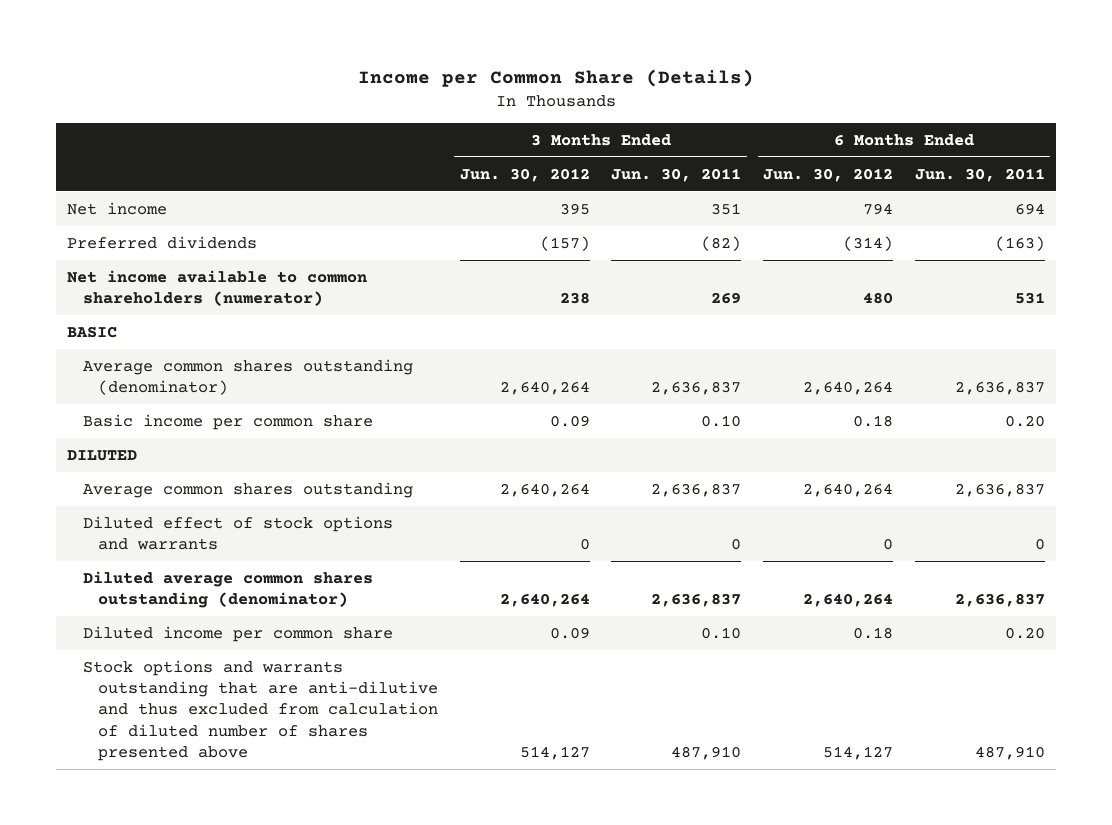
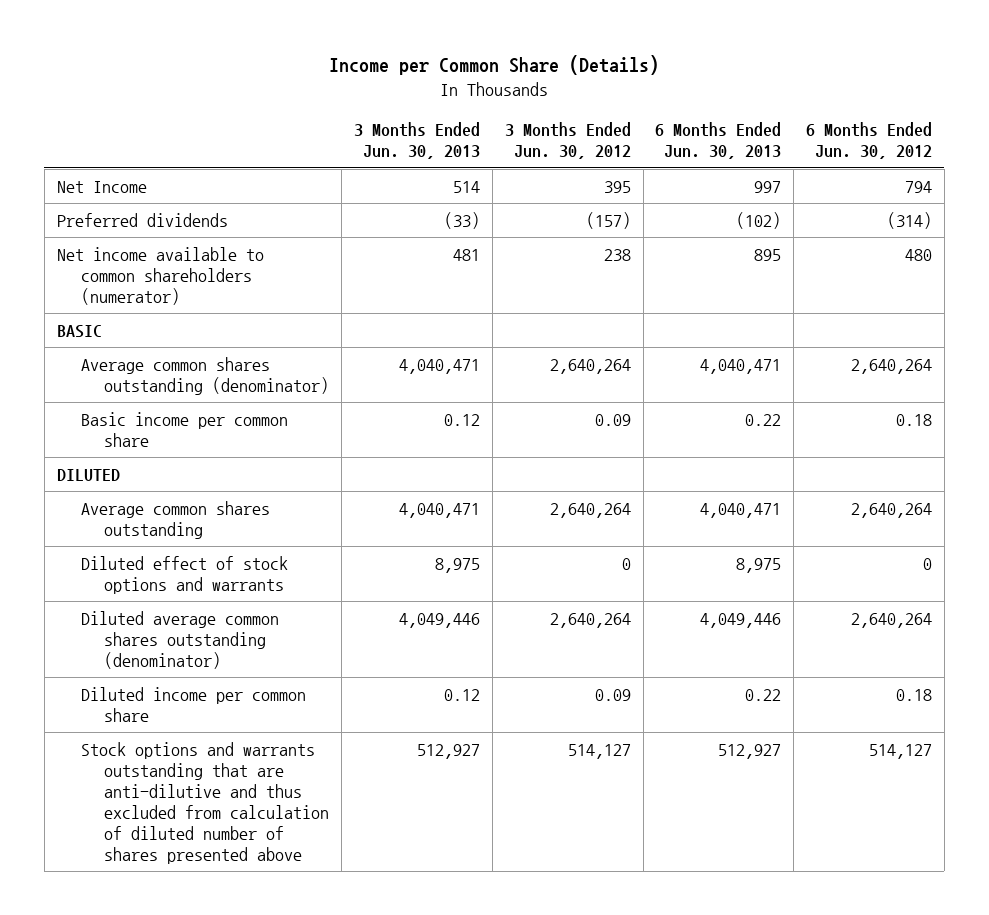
- | 3 Months Ended Jun. 30, 2012 | 3 Months Ended Jun. 30, 2011 | 6 Months Ended Jun. 30, 2012 | 6 Months Ended Jun. 30, 2011
+ | 3 Months Ended Jun. 30, 2013 | 3 Months Ended Jun. 30, 2012 | 6 Months Ended Jun. 30, 2013 | 6 Months Ended Jun. 30, 2012
- Net income | 395 | 351 | 794 | 694
+ Net Income | 514 | 395 | 997 | 794

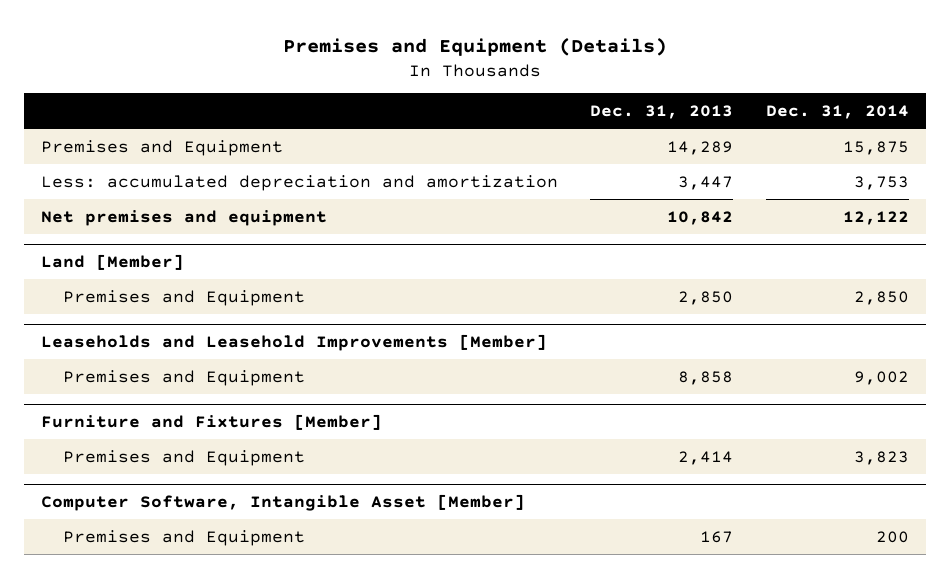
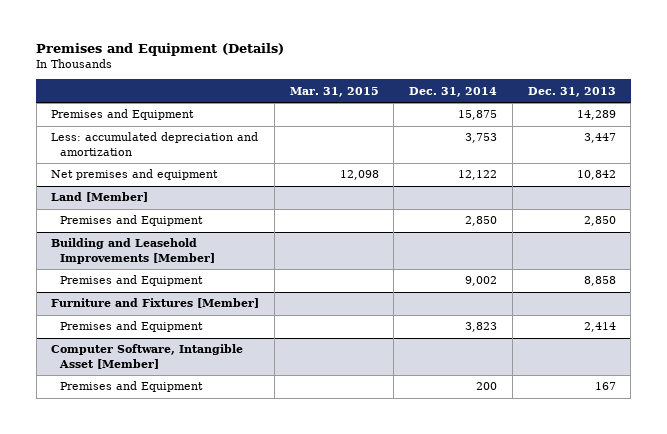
- | Dec. 31, 2013 | Dec. 31, 2014
+ | Mar. 31, 2015 | Dec. 31, 2014 | Dec. 31, 2013
- Leaseholds and Leasehold Improvements [Member]
+ Building and Leasehold Improvements [Member]

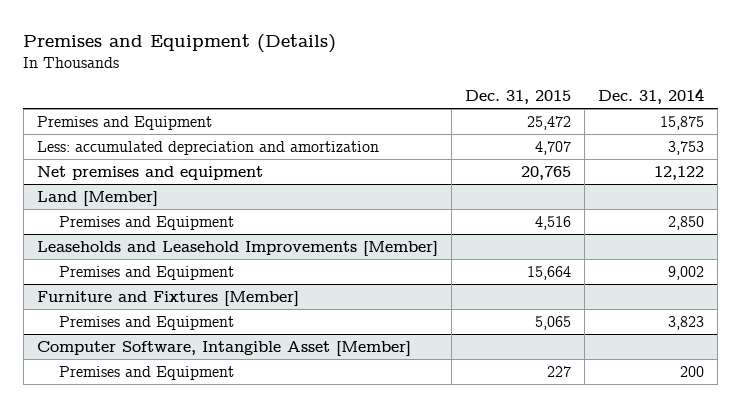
- | Mar. 31, 2015 | Dec. 31, 2014 | Dec. 31, 2013
+ | Dec. 31, 2015 | Dec. 31, 2014
- Building and Leasehold Improvements [Member]
+ Leaseholds and Leasehold Improvements [Member]

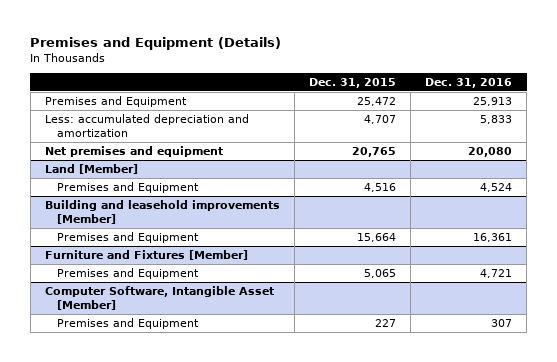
- | Dec. 31, 2015 | Dec. 31, 2014
+ | Dec. 31, 2015 | Dec. 31, 2016
- Leaseholds and Leasehold Improvements [Member]
+ Building and leasehold improvements [Member]

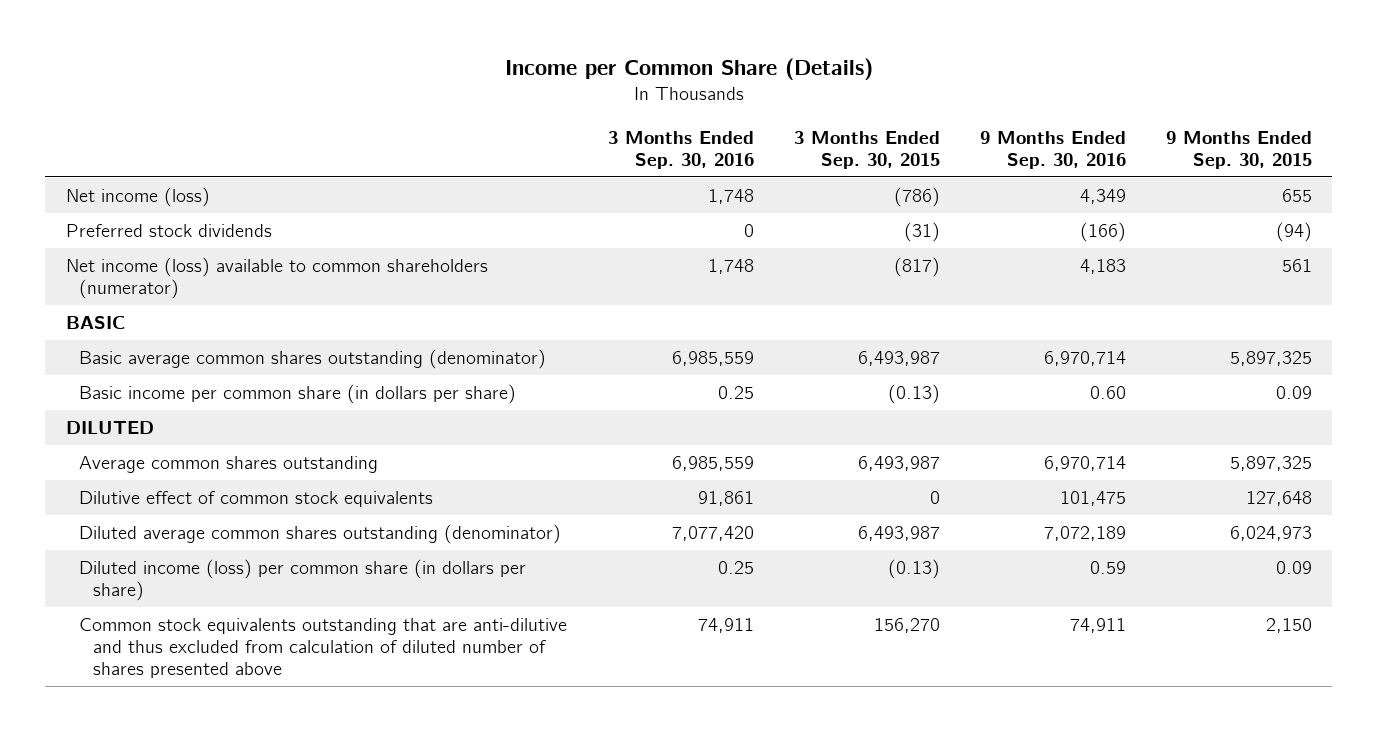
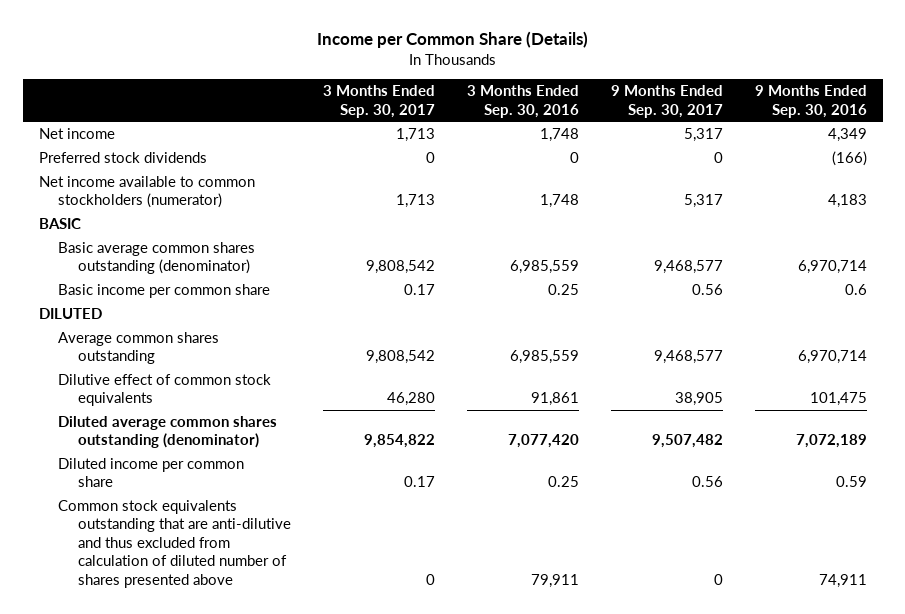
- | 3 Months Ended Sep. 30, 2016 | 3 Months Ended Sep. 30, 2015 | 9 Months Ended Sep. 30, 2016 | 9 Months Ended Sep. 30, 2015
+ | 3 Months Ended Sep. 30, 2017 | 3 Months Ended Sep. 30, 2016 | 9 Months Ended Sep. 30, 2017 | 9 Months Ended Sep. 30, 2016
- Net income (loss) | 1,748 | (786) | 4,349 | 655
+ Net income | 1,713 | 1,748 | 5,317 | 4,349
- Net income (loss) available to common shareholders (numerator) | 1,748 | (817) | 4,183 | 561
+ Net income available to common stockholders (numerator) | 1,713 | 1,748 | 5,317 | 4,183
- Basic income per common share (in dollars per share) | 0.25 | (0.13) | 0.60 | 0.09
+ Basic income per common share | 0.17 | 0.25 | 0.56 | 0.6
- Diluted income (loss) per common share (in dollars per share) | 0.25 | (0.13) | 0.59 | 0.09
- Common stock equivalents outstanding that are anti-dilutive and thus excluded from calculation of diluted number of shares presented above | 74,911 | 156,270 | 74,911 | 2,150
+ Diluted income per common share | 0.17 | 0.25 | 0.56 | 0.59
+ Common stock equivalents outstanding that are anti-dilutive and thus excluded from calculation of diluted number of shares presented above | 0 | 79,911 | 0 | 74,911

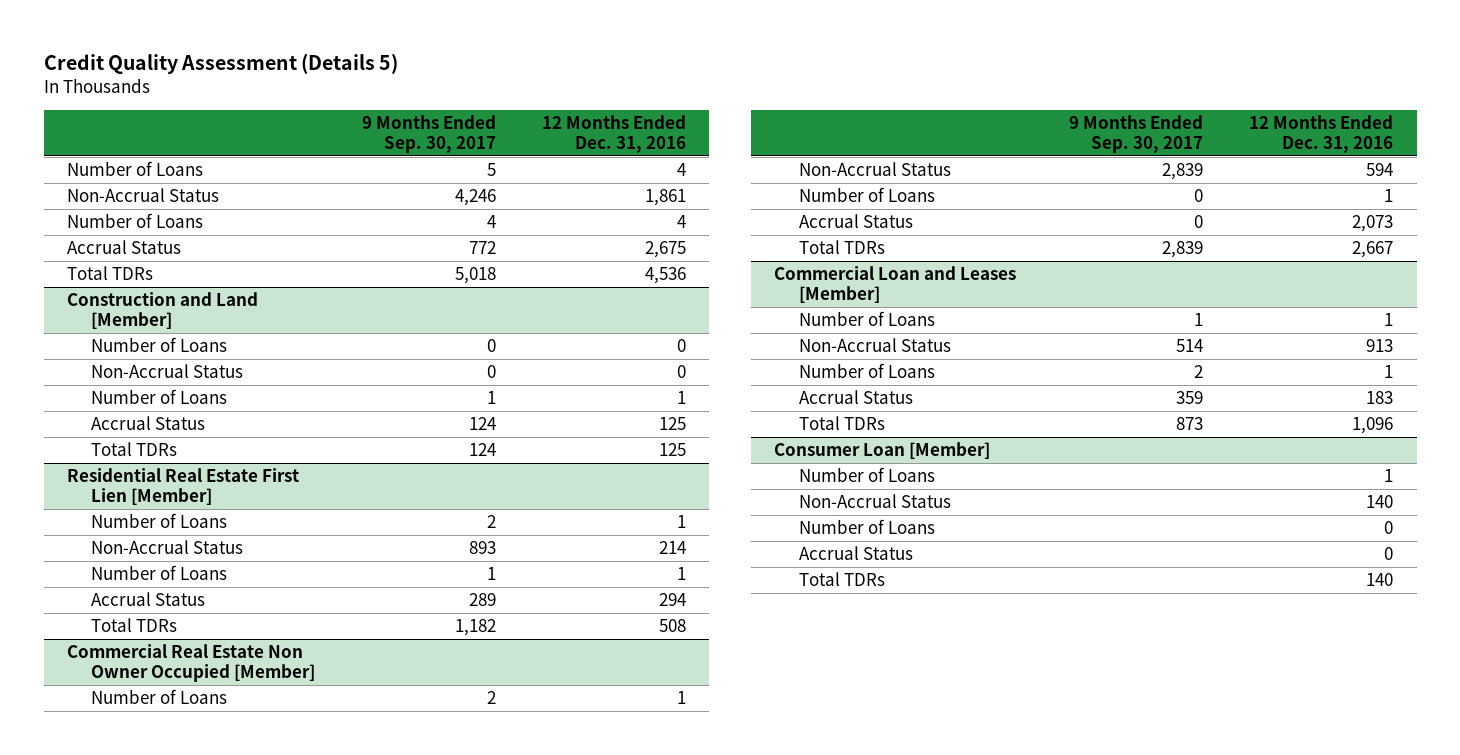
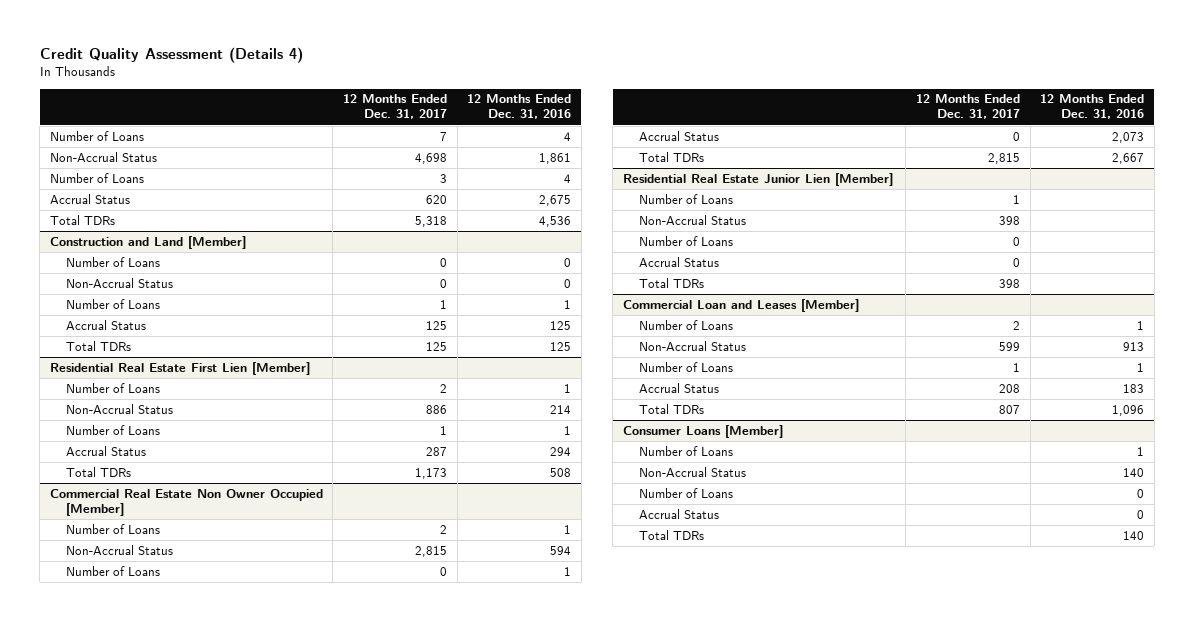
- Credit Quality Assessment (Details 5)
+ Credit Quality Assessment (Details 4)
- | 9 Months Ended Sep. 30, 2017 | 12 Months Ended Dec. 31, 2016
+ | 12 Months Ended Dec. 31, 2017 | 12 Months Ended Dec. 31, 2016
+ Residential Real Estate Junior Lien [Member]
+ Number of Loans | 1 |
+ Non-Accrual Status | 398 |
+ Number of Loans | 0 |
+ Accrual Status | 0 |
+ Total TDRs | 398 |
- Consumer Loan [Member]
+ Consumer Loans [Member]

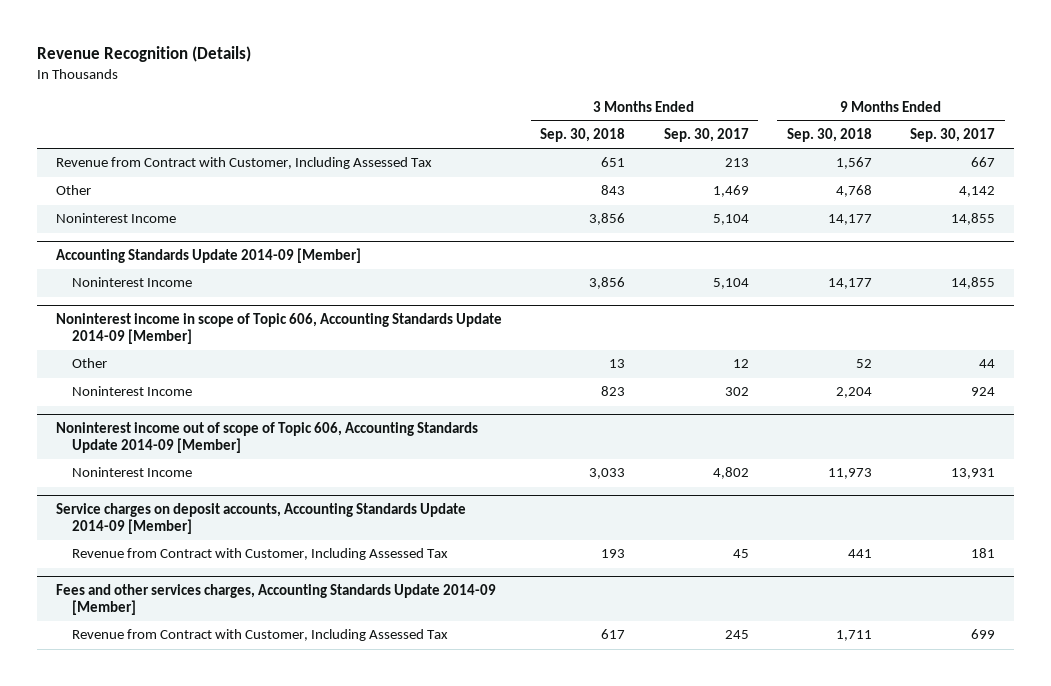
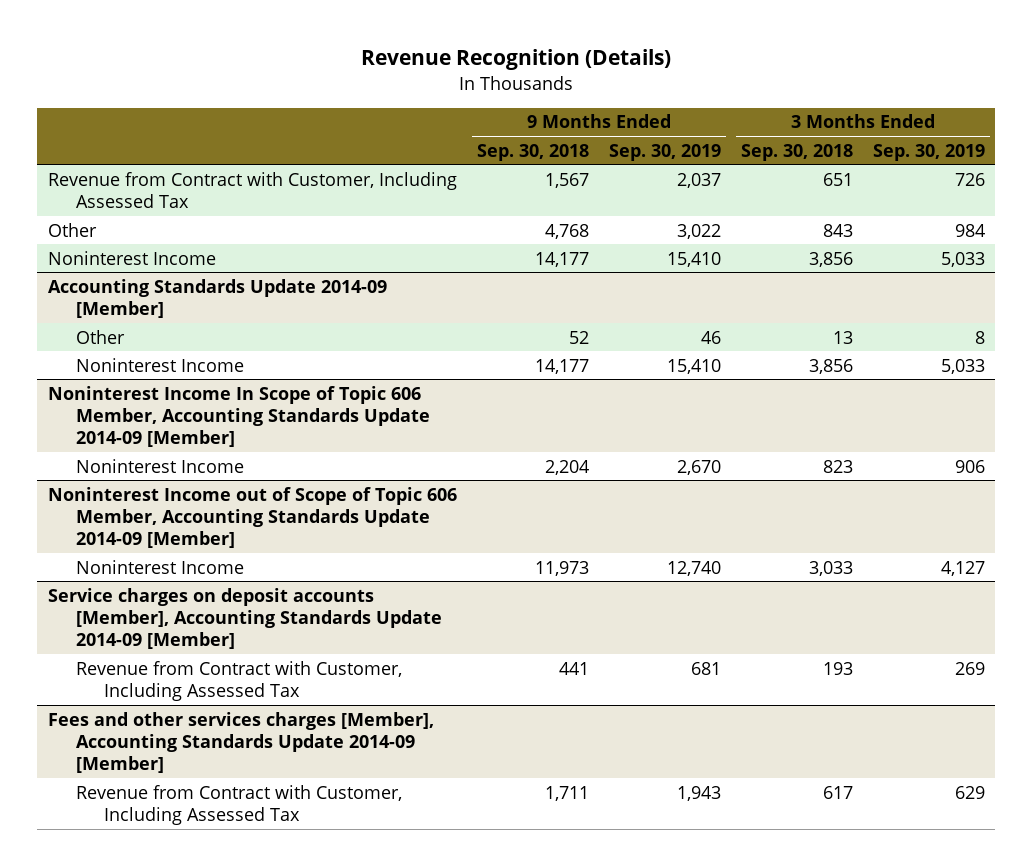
- | 3 Months Ended Sep. 30, 2018 | 3 Months Ended Sep. 30, 2017 | 9 Months Ended Sep. 30, 2018 | 9 Months Ended Sep. 30, 2017
+ | 9 Months Ended Sep. 30, 2018 | 9 Months Ended Sep. 30, 2019 | 3 Months Ended Sep. 30, 2018 | 3 Months Ended Sep. 30, 2019
- Noninterest income in scope of Topic 606, Accounting Standards Update 2014-09 [Member]
@ Accounting Standards Update 2014-09 [Member]
moved down: Noninterest Income | 14,177 | 15,410 | 3,856 | 5,033
+ Noninterest Income In Scope of Topic 606 Member, Accounting Standards Update 2014-09 [Member]
- Noninterest income out of scope of Topic 606, Accounting Standards Update 2014-09 [Member]
+ Noninterest Income out of Scope of Topic 606 Member, Accounting Standards Update 2014-09 [Member]
- Service charges on deposit accounts, Accounting Standards Update 2014-09 [Member]
+ Service charges on deposit accounts [Member], Accounting Standards Update 2014-09 [Member]
- Fees and other services charges, Accounting Standards Update 2014-09 [Member]
+ Fees and other services charges [Member], Accounting Standards Update 2014-09 [Member]

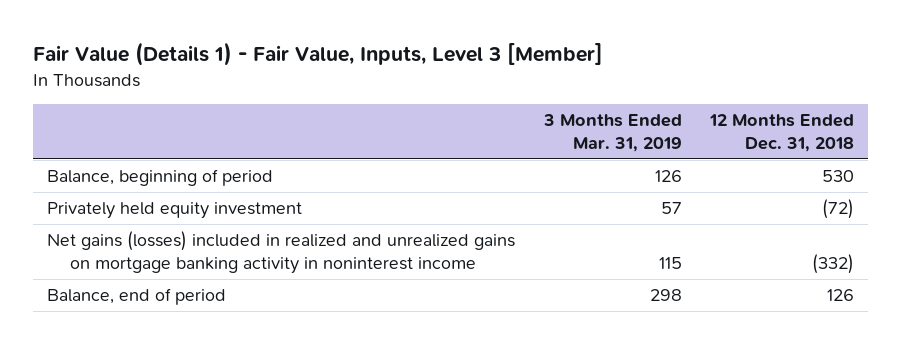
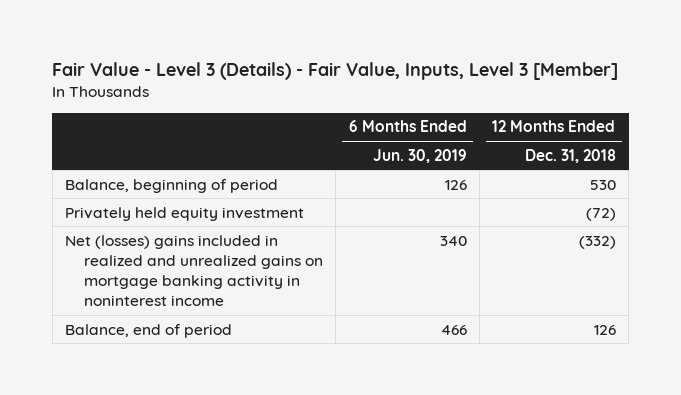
- Fair Value (Details 1) - Fair Value, Inputs, Level 3 [Member]
+ Fair Value - Level 3 (Details) - Fair Value, Inputs, Level 3 [Member]
- | 3 Months Ended Mar. 31, 2019 | 12 Months Ended Dec. 31, 2018
+ | 6 Months Ended Jun. 30, 2019 | 12 Months Ended Dec. 31, 2018
- Net gains (losses) included in realized and unrealized gains on mortgage banking activity in noninterest income | 115 | (332)
+ Net (losses) gains included in realized and unrealized gains on mortgage banking activity in noninterest income | 340 | (332)

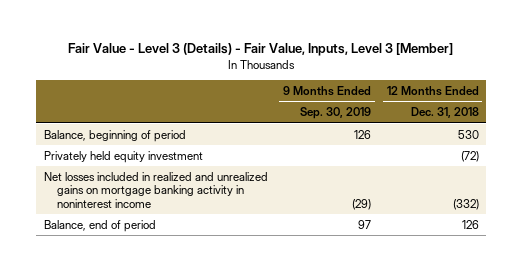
- | 6 Months Ended Jun. 30, 2019 | 12 Months Ended Dec. 31, 2018
+ | 9 Months Ended Sep. 30, 2019 | 12 Months Ended Dec. 31, 2018
- Net (losses) gains included in realized and unrealized gains on mortgage banking activity in noninterest income | 340 | (332)
+ Net losses included in realized and unrealized gains on mortgage banking activity in noninterest income | (29) | (332)

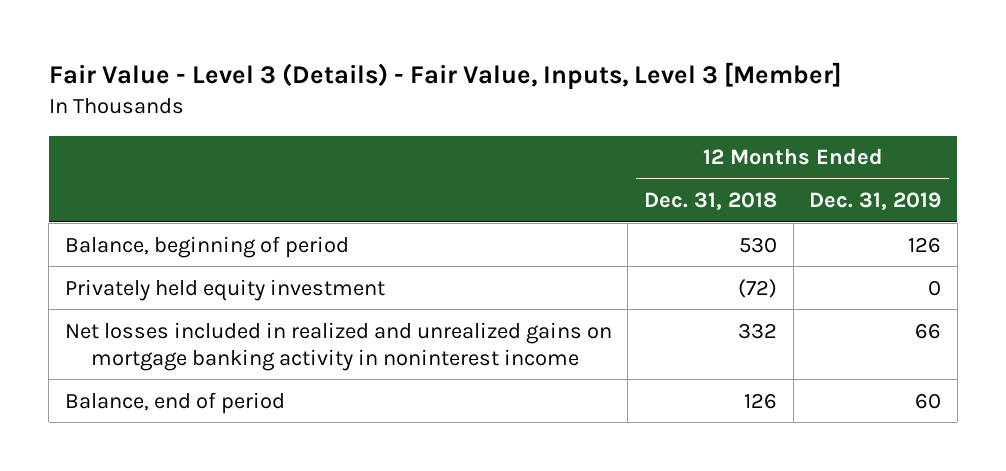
- | 9 Months Ended Sep. 30, 2019 | 12 Months Ended Dec. 31, 2018
+ | 12 Months Ended Dec. 31, 2018 | 12 Months Ended Dec. 31, 2019
- Net losses included in realized and unrealized gains on mortgage banking activity in noninterest income | (29) | (332)
+ Net losses included in realized and unrealized gains on mortgage banking activity in noninterest income | 332 | 66

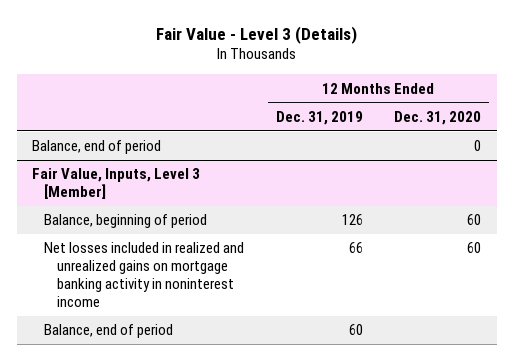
- Fair Value - Level 3 (Details) - Fair Value, Inputs, Level 3 [Member]
+ Fair Value - Level 3 (Details)
- | 12 Months Ended Dec. 31, 2018 | 12 Months Ended Dec. 31, 2019
+ | 12 Months Ended Dec. 31, 2019 | 12 Months Ended Dec. 31, 2020
+ Balance, end of period | | 0
+ Fair Value, Inputs, Level 3 [Member]
- Privately held equity investment | (72) | 0

